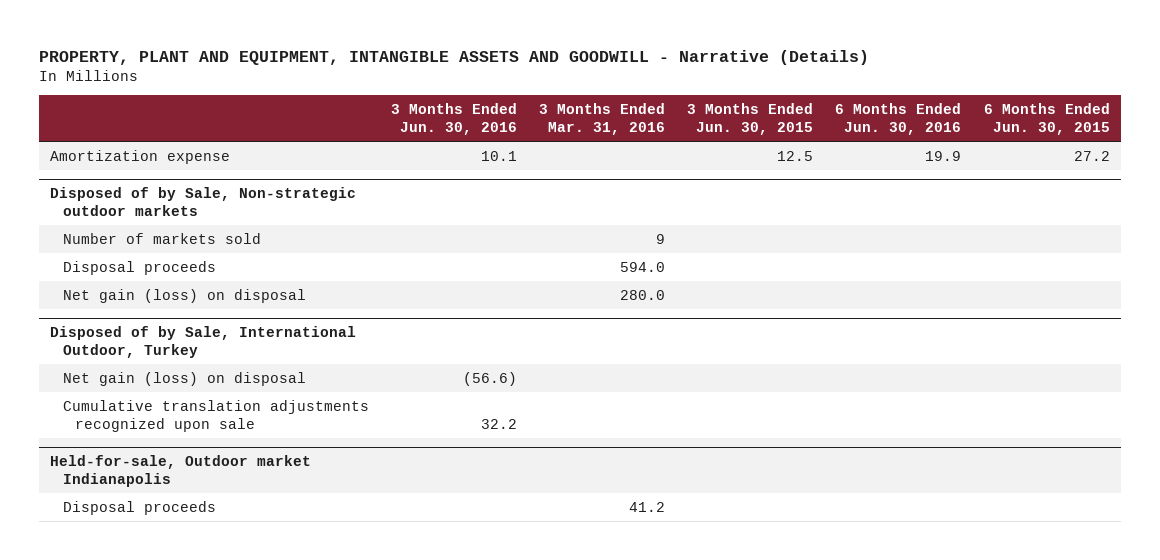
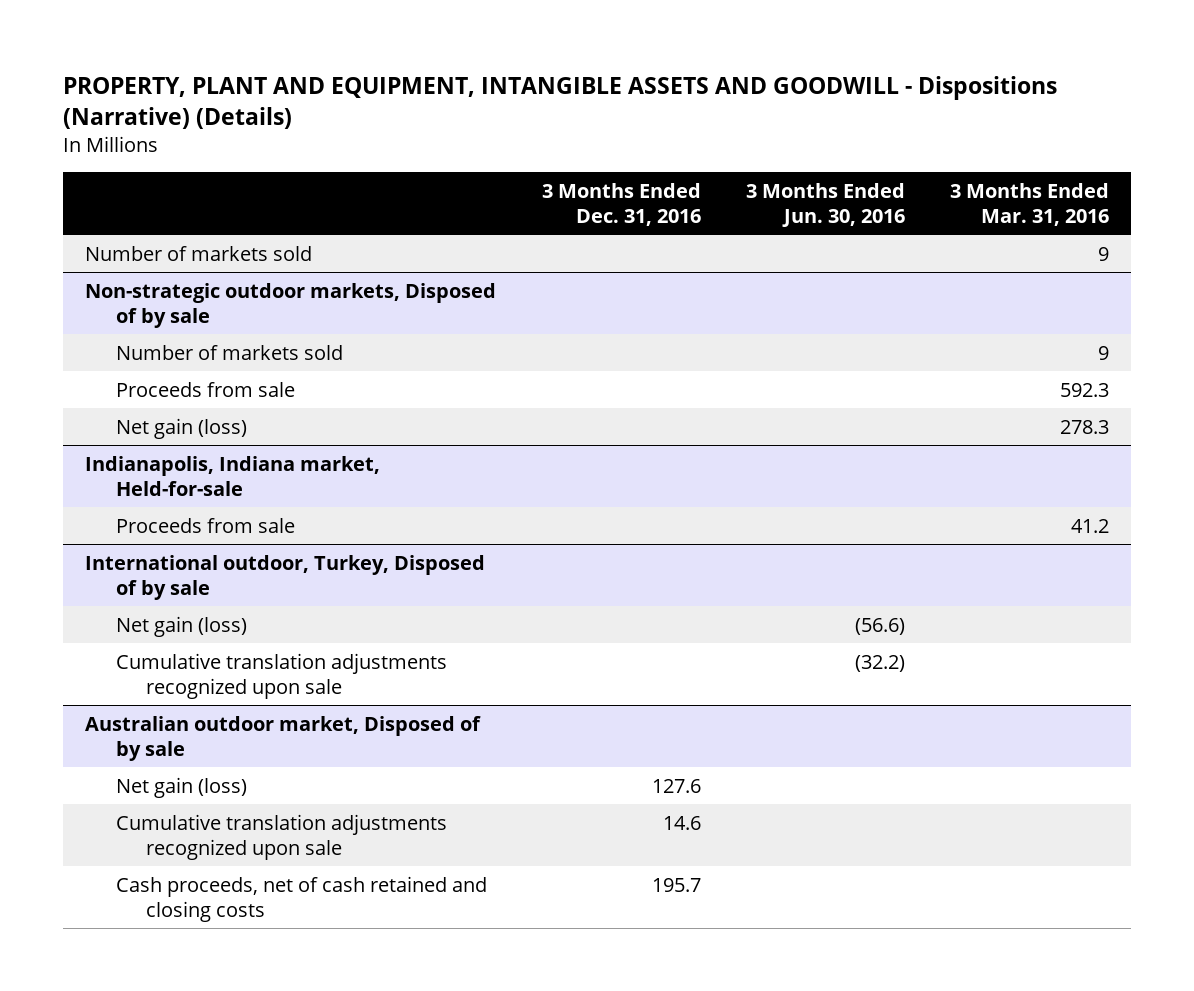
- PROPERTY, PLANT AND EQUIPMENT, INTANGIBLE ASSETS AND GOODWILL - Narrative (Details)
+ PROPERTY, PLANT AND EQUIPMENT, INTANGIBLE ASSETS AND GOODWILL - Dispositions (Narrative) (Details)
- | 3 Months Ended Jun. 30, 2016 | 3 Months Ended Mar. 31, 2016 | 3 Months Ended Jun. 30, 2015 | 6 Months Ended Jun. 30, 2016 | 6 Months Ended Jun. 30, 2015
+ | 3 Months Ended Dec. 31, 2016 | 3 Months Ended Jun. 30, 2016 | 3 Months Ended Mar. 31, 2016
- Amortization expense | 10.1 | | 12.5 | 19.9 | 27.2
- Disposed of by Sale, Non-strategic outdoor markets
+ Number of markets sold | | | 9
+ Non-strategic outdoor markets, Disposed of by sale
- Disposal proceeds | | 594.0 | | |
- Net gain (loss) on disposal | | 280.0 | | |
- Disposed of by Sale, International Outdoor, Turkey
- Net gain (loss) on disposal | (56.6) | | | |
- Cumulative translation adjustments recognized upon sale | 32.2 | | | |
- Held-for-sale, Outdoor market Indianapolis
- Disposal proceeds | | 41.2 | | |
+ Proceeds from sale | | | 592.3
+ Net gain (loss) | | | 278.3
+ Indianapolis, Indiana market, Held-for-sale
+ Proceeds from sale | | | 41.2
+ International outdoor, Turkey, Disposed of by sale
+ Net gain (loss) | | (56.6) |
+ Cumulative translation adjustments recognized upon sale | | (32.2) |
+ Australian outdoor market, Disposed of by sale
+ Net gain (loss) | 127.6 | |
+ Cumulative translation adjustments recognized upon sale | 14.6 | |
+ Cash proceeds, net of cash retained and closing costs | 195.7 | |

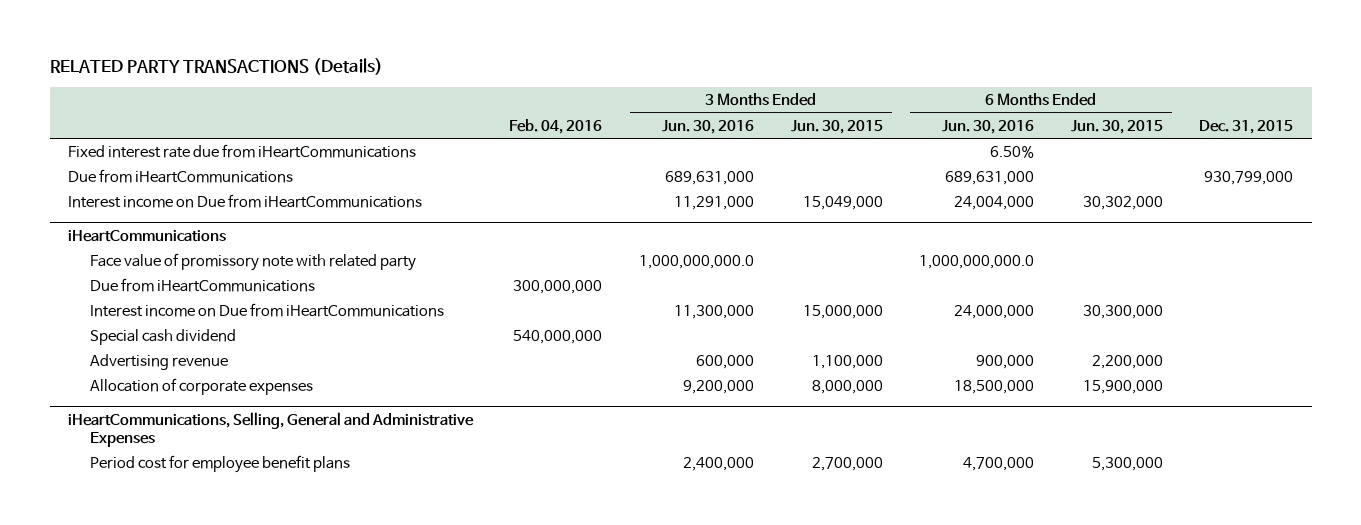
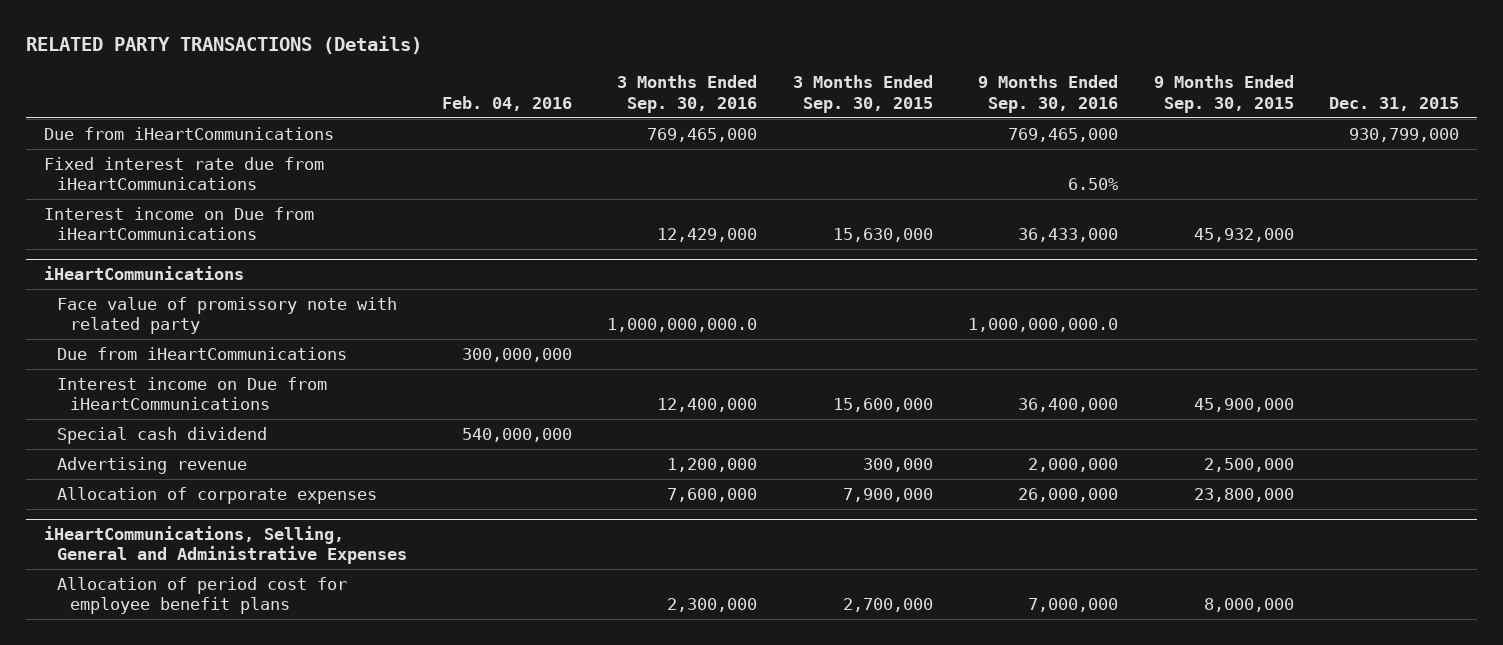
- | Feb. 04, 2016 | 3 Months Ended Jun. 30, 2016 | 3 Months Ended Jun. 30, 2015 | 6 Months Ended Jun. 30, 2016 | 6 Months Ended Jun. 30, 2015 | Dec. 31, 2015
+ | Feb. 04, 2016 | 3 Months Ended Sep. 30, 2016 | 3 Months Ended Sep. 30, 2015 | 9 Months Ended Sep. 30, 2016 | 9 Months Ended Sep. 30, 2015 | Dec. 31, 2015
moved down: Fixed interest rate due from iHeartCommunications | | | | 6.50% | |
@ iHeartCommunications, Selling, General and Administrative Expenses
- Period cost for employee benefit plans | | 2,400,000 | 2,700,000 | 4,700,000 | 5,300,000 |
+ Allocation of period cost for employee benefit plans | | 2,300,000 | 2,700,000 | 7,000,000 | 8,000,000 |

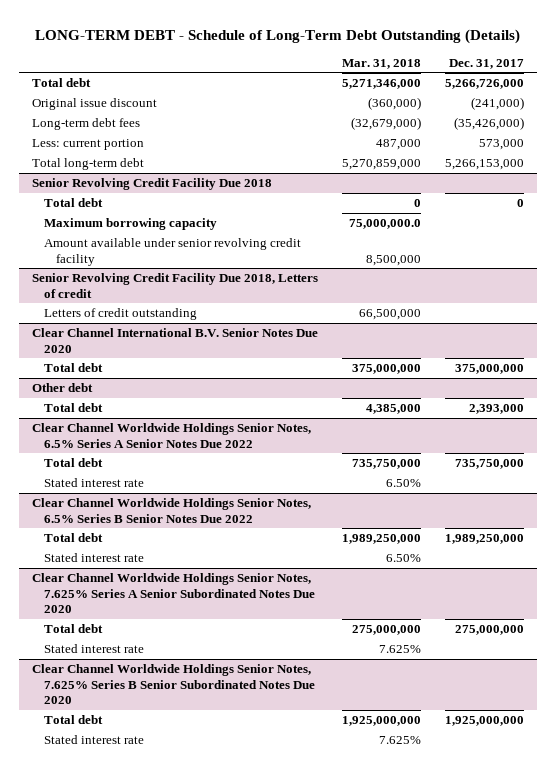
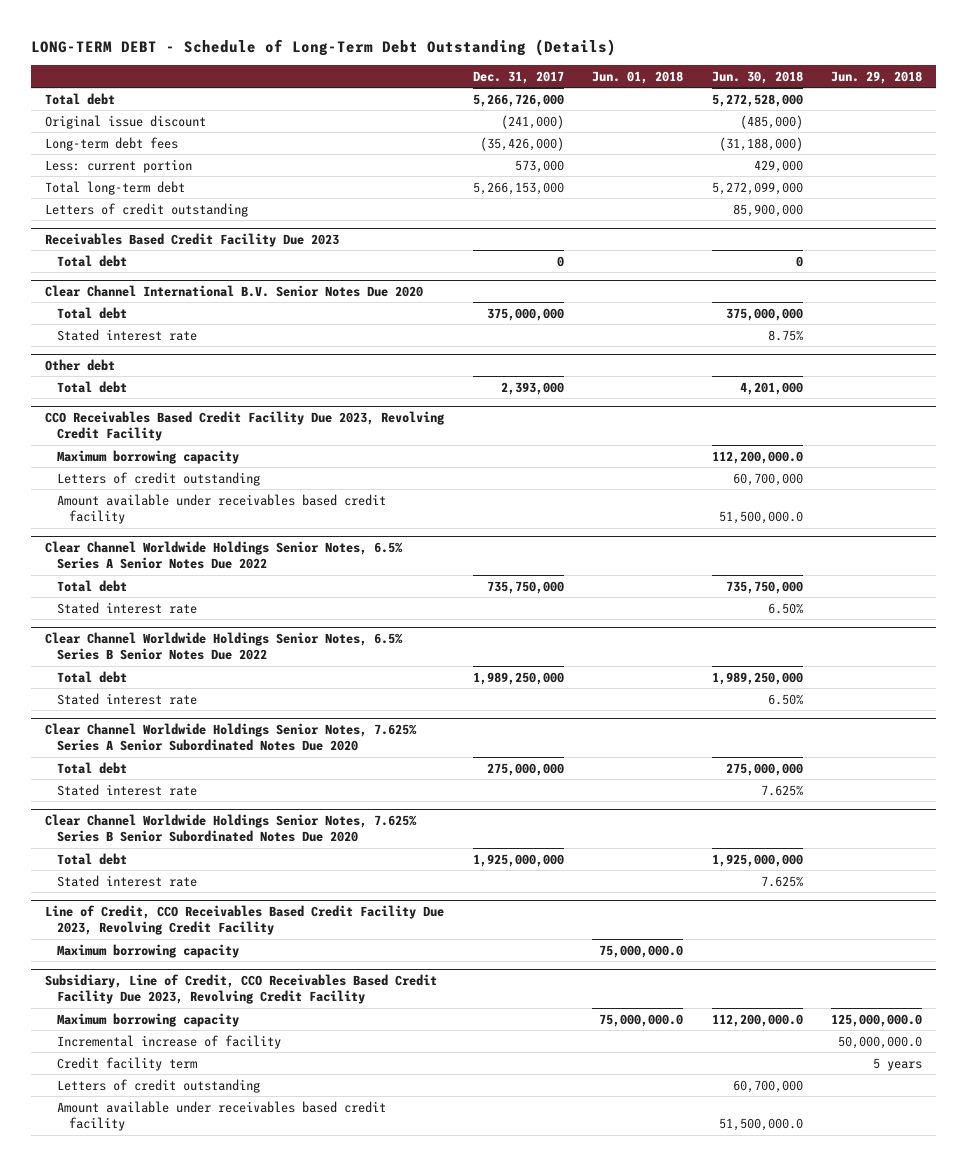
- | Mar. 31, 2018 | Dec. 31, 2017
+ | Dec. 31, 2017 | Jun. 01, 2018 | Jun. 30, 2018 | Jun. 29, 2018
- Senior Revolving Credit Facility Due 2018
- Total debt | 0 | 0
- Maximum borrowing capacity | 75,000,000.0 |
- Amount available under senior revolving credit facility | 8,500,000 |
- Senior Revolving Credit Facility Due 2018, Letters of credit
- Letters of credit outstanding | 66,500,000 |
+ Letters of credit outstanding | | | 85,900,000 |
+ Receivables Based Credit Facility Due 2023
+ Total debt | 0 | | 0 |
@ Clear Channel International B.V. Senior Notes Due 2020
+ Stated interest rate | | | 8.75% |
+ CCO Receivables Based Credit Facility Due 2023, Revolving Credit Facility
+ Maximum borrowing capacity | | | 112,200,000.0 |
+ Letters of credit outstanding | | | 60,700,000 |
+ Amount available under receivables based credit facility | | | 51,500,000.0 |
+ Line of Credit, CCO Receivables Based Credit Facility Due 2023, Revolving Credit Facility
+ Maximum borrowing capacity | | 75,000,000.0 | |
+ Subsidiary, Line of Credit, CCO Receivables Based Credit Facility Due 2023, Revolving Credit Facility
+ Maximum borrowing capacity | | 75,000,000.0 | 112,200,000.0 | 125,000,000.0
+ Incremental increase of facility | | | | 50,000,000.0
+ Credit facility term | | | | 5 years
+ Letters of credit outstanding | | | 60,700,000 |
+ Amount available under receivables based credit facility | | | 51,500,000.0 |

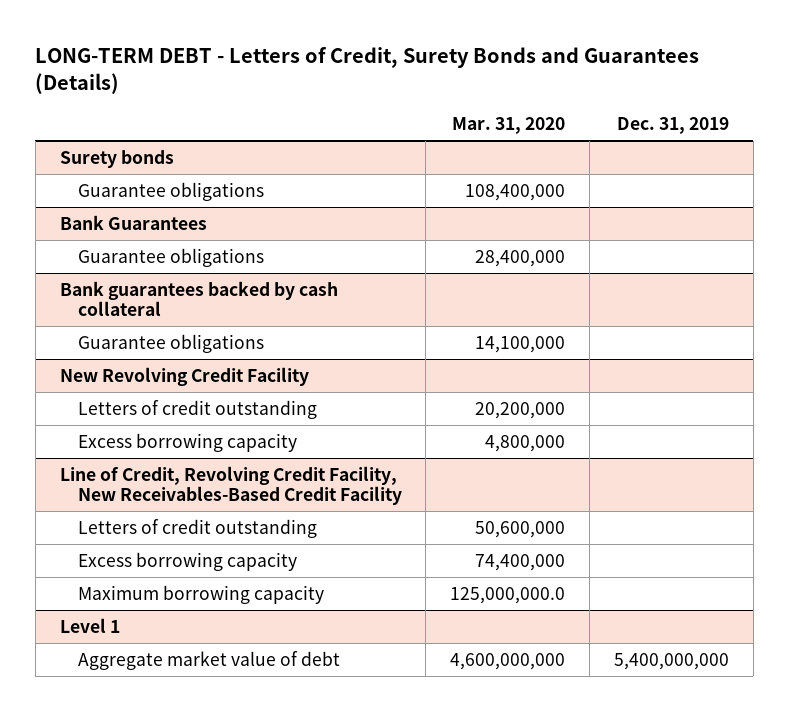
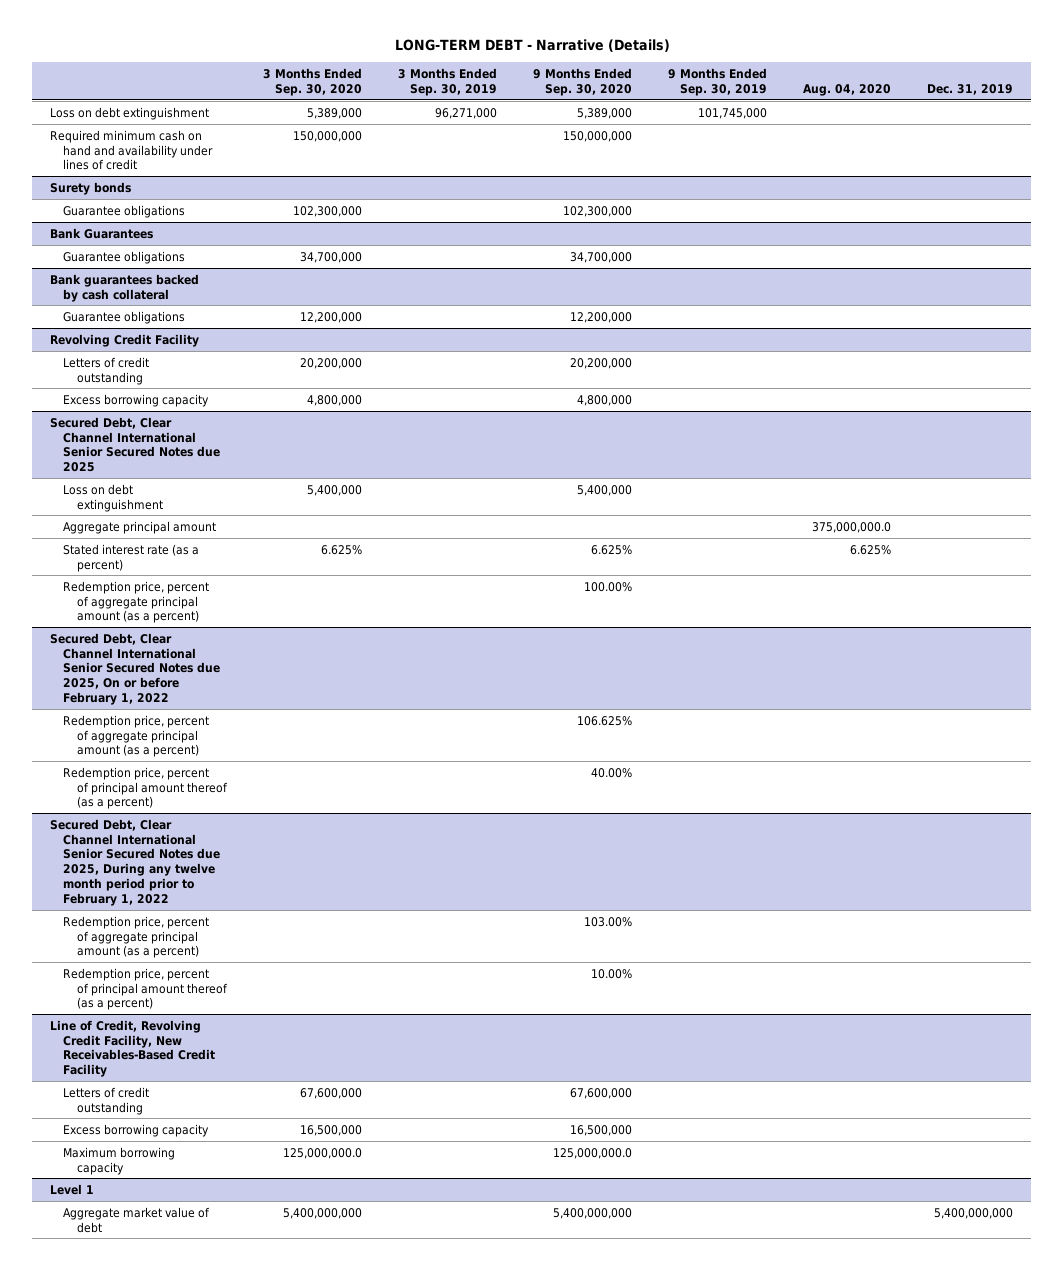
- LONG-TERM DEBT - Letters of Credit, Surety Bonds and Guarantees (Details)
+ LONG-TERM DEBT - Narrative (Details)
- | Mar. 31, 2020 | Dec. 31, 2019
+ | 3 Months Ended Sep. 30, 2020 | 3 Months Ended Sep. 30, 2019 | 9 Months Ended Sep. 30, 2020 | 9 Months Ended Sep. 30, 2019 | Aug. 04, 2020 | Dec. 31, 2019
+ Loss on debt extinguishment | 5,389,000 | 96,271,000 | 5,389,000 | 101,745,000 | |
+ Required minimum cash on hand and availability under lines of credit | 150,000,000 | | 150,000,000 | | |
- New Revolving Credit Facility
+ Revolving Credit Facility
+ Secured Debt, Clear Channel International Senior Secured Notes due 2025
+ Loss on debt extinguishment | 5,400,000 | | 5,400,000 | | |
+ Aggregate principal amount | | | | | 375,000,000.0 |
+ Stated interest rate (as a percent) | 6.625% | | 6.625% | | 6.625% |
+ Redemption price, percent of aggregate principal amount (as a percent) | | | 100.00% | | |
+ Secured Debt, Clear Channel International Senior Secured Notes due 2025, On or before February 1, 2022
+ Redemption price, percent of aggregate principal amount (as a percent) | | | 106.625% | | |
+ Redemption price, percent of principal amount thereof (as a percent) | | | 40.00% | | |
+ Secured Debt, Clear Channel International Senior Secured Notes due 2025, During any twelve month period prior to February 1, 2022
+ Redemption price, percent of aggregate principal amount (as a percent) | | | 103.00% | | |
+ Redemption price, percent of principal amount thereof (as a percent) | | | 10.00% | | |

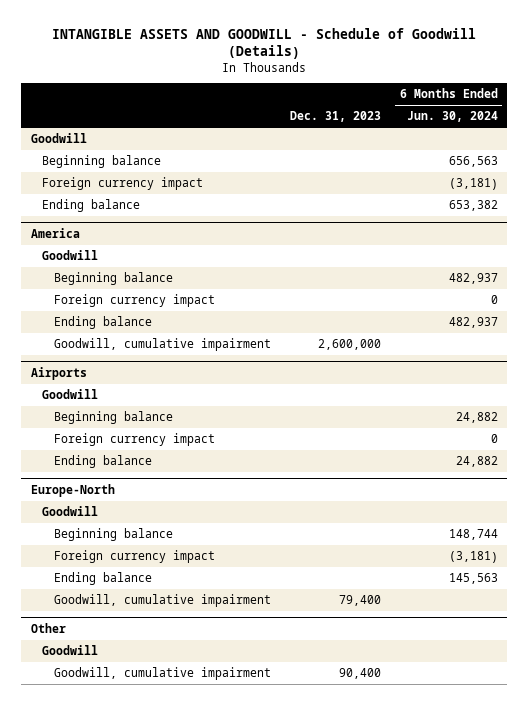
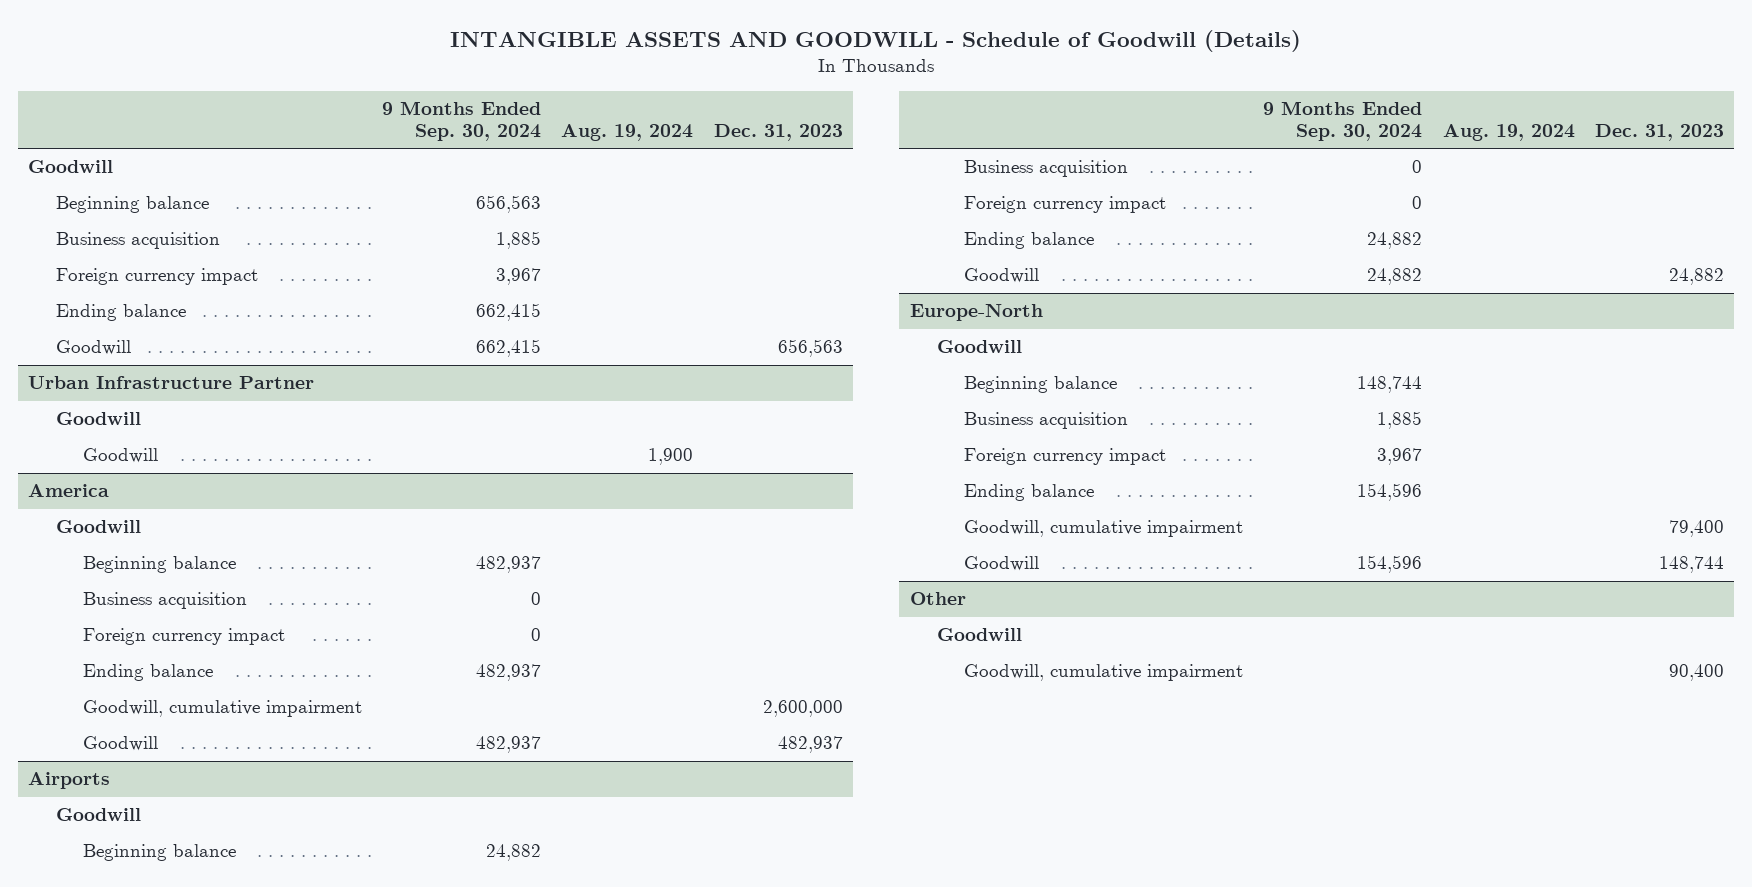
- | Dec. 31, 2023 | 6 Months Ended Jun. 30, 2024
+ | 9 Months Ended Sep. 30, 2024 | Aug. 19, 2024 | Dec. 31, 2023
+ Business acquisition | 1,885 | |
+ Goodwill | 662,415 | | 656,563
+ Urban Infrastructure Partner
+ Goodwill
+ Goodwill | | 1,900 |
@ America
+ Business acquisition | 0 | |
+ Goodwill | 482,937 | | 482,937
@ Airports
+ Business acquisition | 0 | |
+ Goodwill | 24,882 | | 24,882
@ Europe-North
+ Business acquisition | 1,885 | |
+ Goodwill | 154,596 | | 148,744

